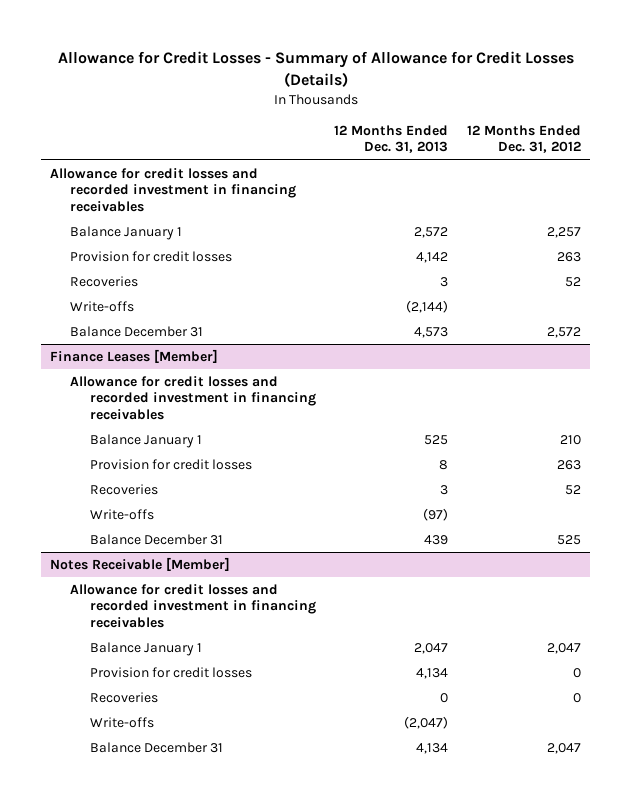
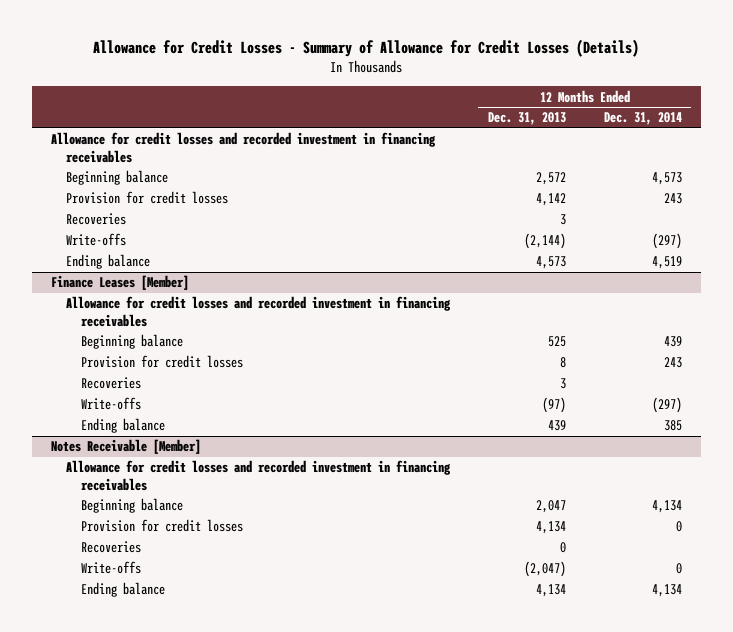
- | 12 Months Ended Dec. 31, 2013 | 12 Months Ended Dec. 31, 2012
+ | 12 Months Ended Dec. 31, 2013 | 12 Months Ended Dec. 31, 2014
- Balance January 1 | 2,572 | 2,257
+ Beginning balance | 2,572 | 4,573
- Balance December 31 | 4,573 | 2,572
+ Ending balance | 4,573 | 4,519
@ Finance Leases [Member]
- Balance January 1 | 525 | 210
+ Beginning balance | 525 | 439
- Balance December 31 | 439 | 525
+ Ending balance | 439 | 385
@ Notes Receivable [Member]
- Balance January 1 | 2,047 | 2,047
+ Beginning balance | 2,047 | 4,134
- Balance December 31 | 4,134 | 2,047
+ Ending balance | 4,134 | 4,134

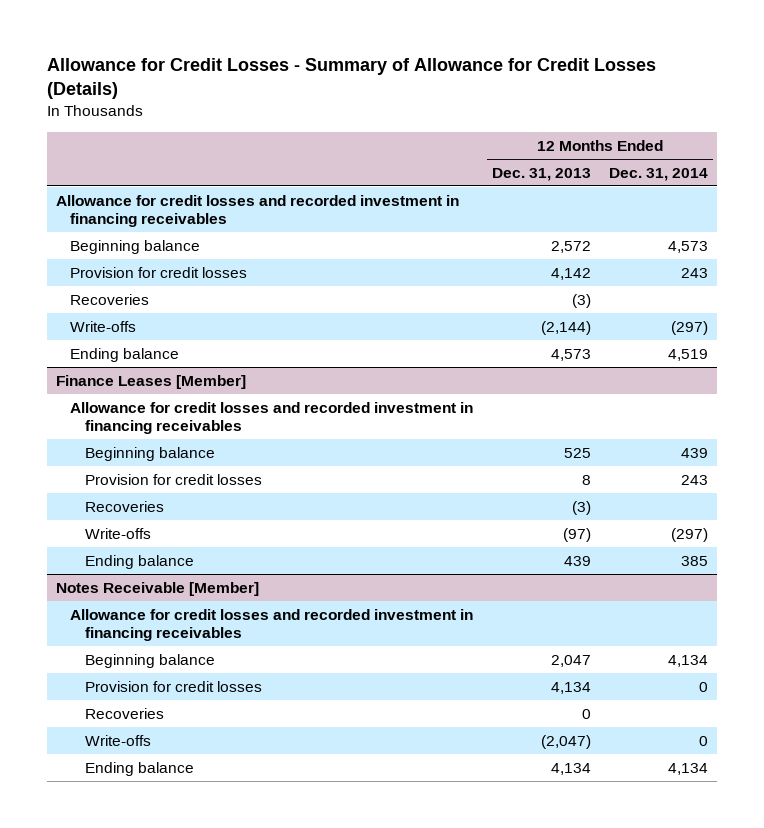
- Recoveries | 3 |
+ Recoveries | (3) |
@ Finance Leases [Member]
- Recoveries | 3 |
+ Recoveries | (3) |

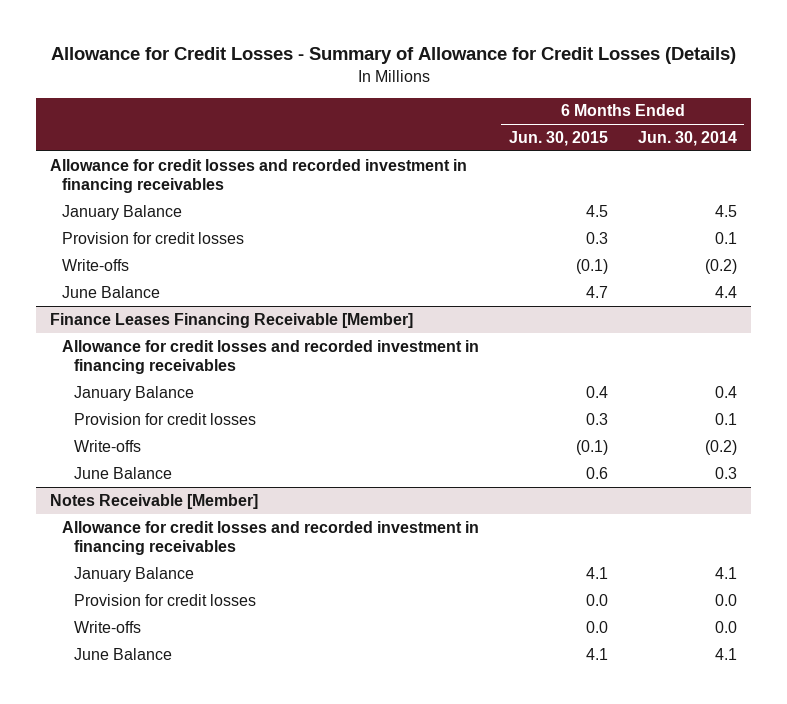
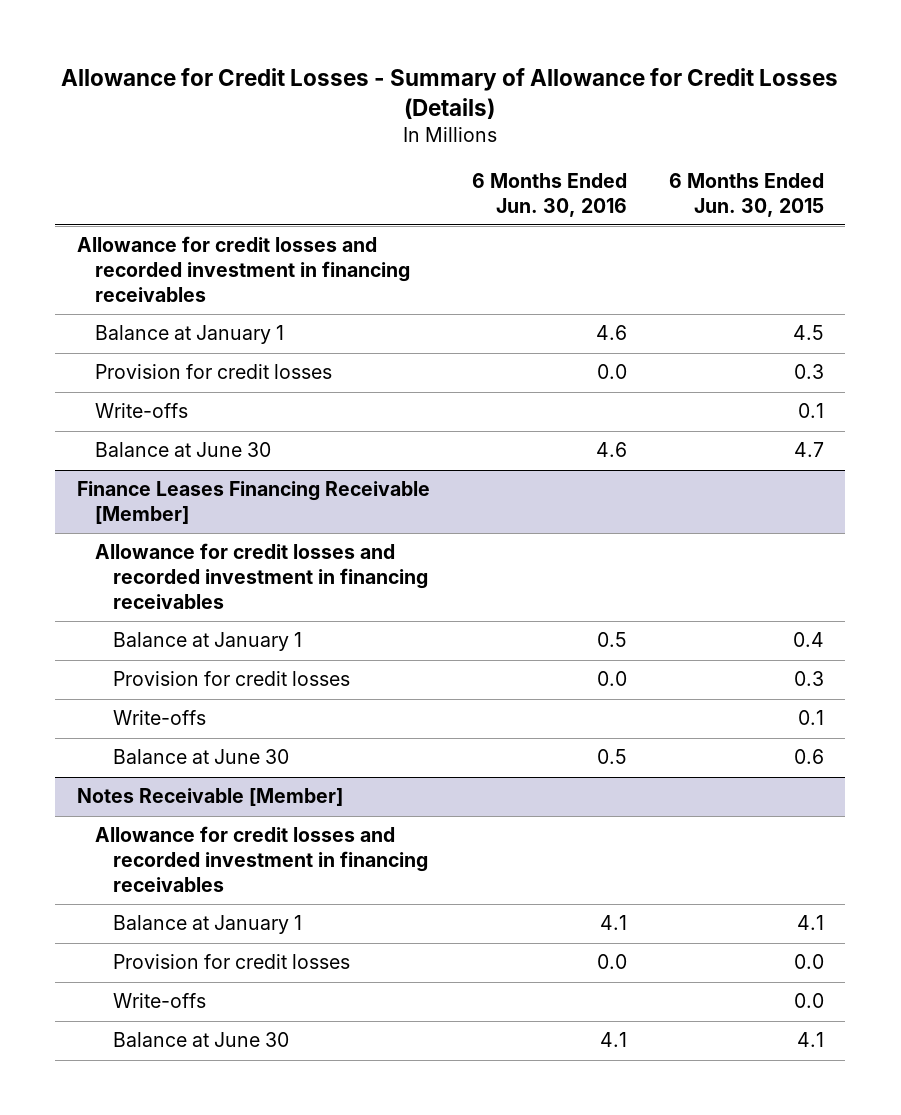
- | 6 Months Ended Jun. 30, 2015 | 6 Months Ended Jun. 30, 2014
+ | 6 Months Ended Jun. 30, 2016 | 6 Months Ended Jun. 30, 2015
- January Balance | 4.5 | 4.5
+ Balance at January 1 | 4.6 | 4.5
- Write-offs | (0.1) | (0.2)
- June Balance | 4.7 | 4.4
+ Write-offs | | 0.1
+ Balance at June 30 | 4.6 | 4.7
@ Finance Leases Financing Receivable [Member]
- January Balance | 0.4 | 0.4
+ Balance at January 1 | 0.5 | 0.4
- Write-offs | (0.1) | (0.2)
- June Balance | 0.6 | 0.3
+ Write-offs | | 0.1
+ Balance at June 30 | 0.5 | 0.6
@ Notes Receivable [Member]
- January Balance | 4.1 | 4.1
+ Balance at January 1 | 4.1 | 4.1
- June Balance | 4.1 | 4.1
+ Balance at June 30 | 4.1 | 4.1

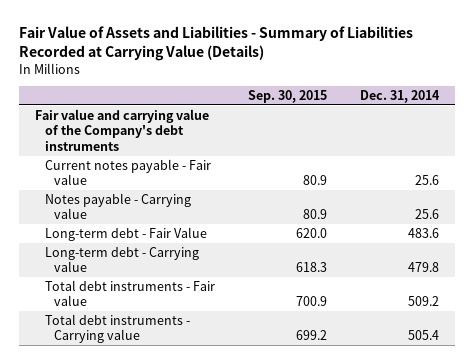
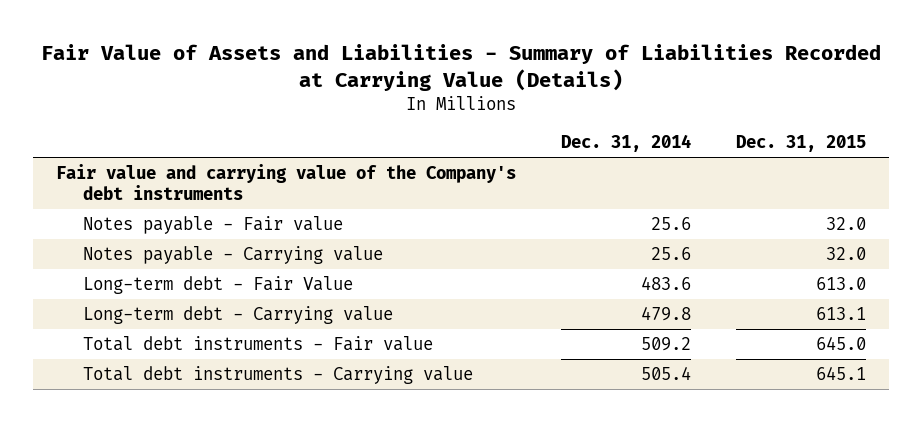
- | Sep. 30, 2015 | Dec. 31, 2014
+ | Dec. 31, 2014 | Dec. 31, 2015
- Current notes payable - Fair value | 80.9 | 25.6
+ Notes payable - Fair value | 25.6 | 32.0

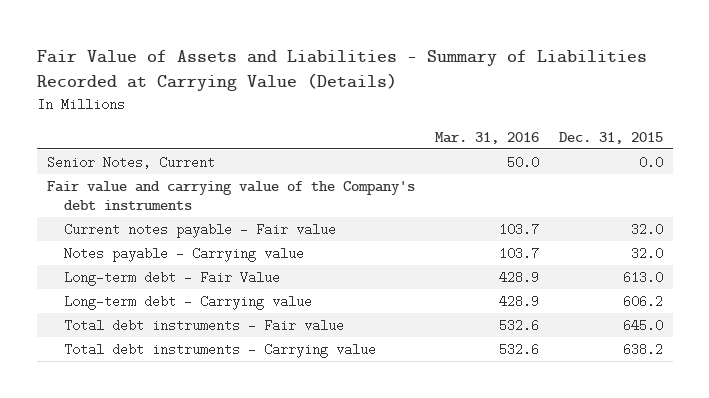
- | Dec. 31, 2014 | Dec. 31, 2015
+ | Mar. 31, 2016 | Dec. 31, 2015
+ Senior Notes, Current | 50.0 | 0.0
- Notes payable - Fair value | 25.6 | 32.0
+ Current notes payable - Fair value | 103.7 | 32.0
- Long-term debt - Carrying value | 479.8 | 613.1
+ Long-term debt - Carrying value | 428.9 | 606.2
- Total debt instruments - Carrying value | 505.4 | 645.1
+ Total debt instruments - Carrying value | 532.6 | 638.2

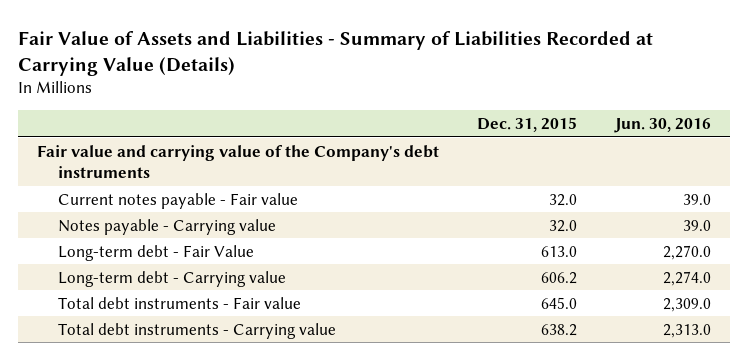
- | Mar. 31, 2016 | Dec. 31, 2015
+ | Dec. 31, 2015 | Jun. 30, 2016
- Senior Notes, Current | 50.0 | 0.0

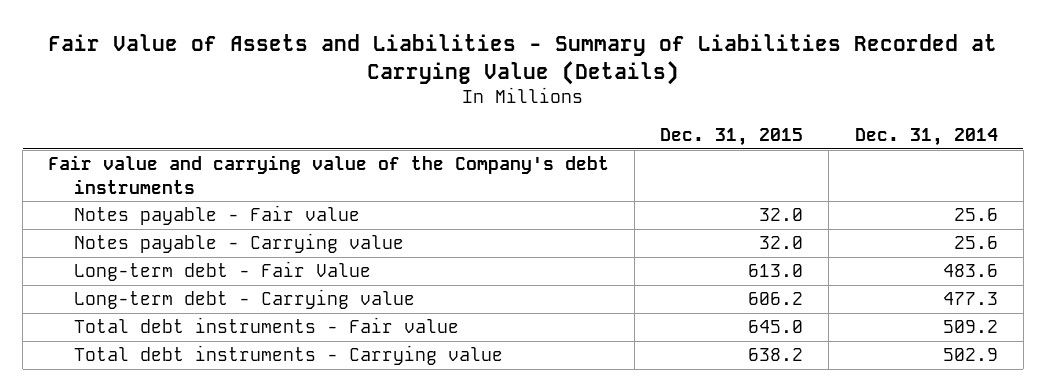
- | Dec. 31, 2015 | Jun. 30, 2016
+ | Dec. 31, 2015 | Dec. 31, 2014
- Current notes payable - Fair value | 32.0 | 39.0
+ Notes payable - Fair value | 32.0 | 25.6

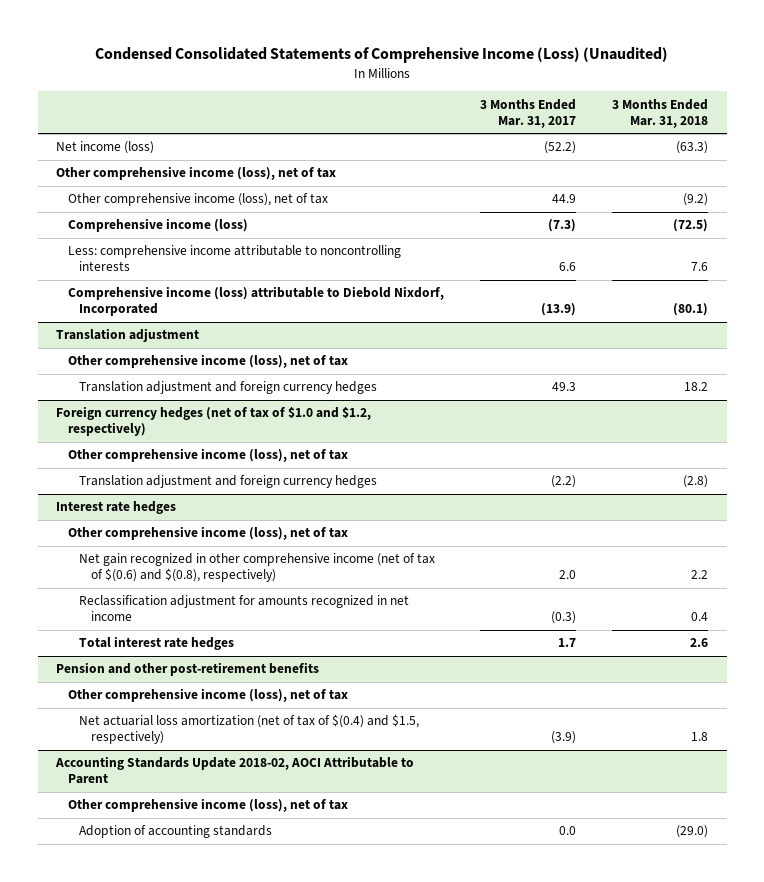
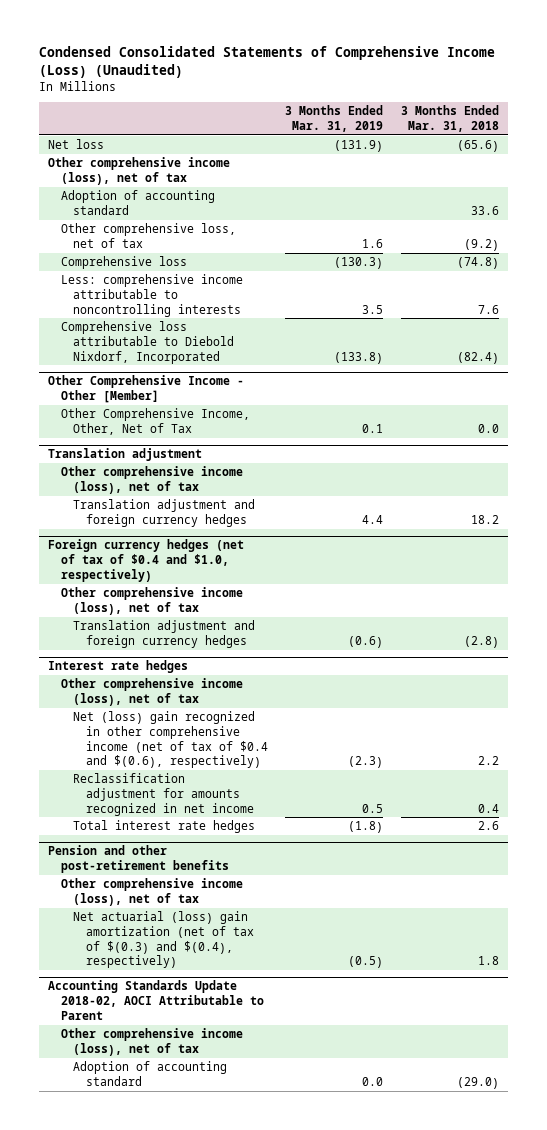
- | 3 Months Ended Mar. 31, 2017 | 3 Months Ended Mar. 31, 2018
+ | 3 Months Ended Mar. 31, 2019 | 3 Months Ended Mar. 31, 2018
- Net income (loss) | (52.2) | (63.3)
+ Net loss | (131.9) | (65.6)
- Other comprehensive income (loss), net of tax | 44.9 | (9.2)
- Comprehensive income (loss) | (7.3) | (72.5)
+ Adoption of accounting standard | | 33.6
+ Other comprehensive loss, net of tax | 1.6 | (9.2)
+ Comprehensive loss | (130.3) | (74.8)
- Comprehensive income (loss) attributable to Diebold Nixdorf, Incorporated | (13.9) | (80.1)
+ Comprehensive loss attributable to Diebold Nixdorf, Incorporated | (133.8) | (82.4)
+ Other Comprehensive Income - Other [Member]
+ Other Comprehensive Income, Other, Net of Tax | 0.1 | 0.0
- Foreign currency hedges (net of tax of $1.0 and $1.2, respectively)
+ Foreign currency hedges (net of tax of $0.4 and $1.0, respectively)
@ Interest rate hedges
- Net gain recognized in other comprehensive income (net of tax of $(0.6) and $(0.8), respectively) | 2.0 | 2.2
+ Net (loss) gain recognized in other comprehensive income (net of tax of $0.4 and $(0.6), respectively) | (2.3) | 2.2
@ Pension and other post-retirement benefits
- Net actuarial loss amortization (net of tax of $(0.4) and $1.5, respectively) | (3.9) | 1.8
+ Net actuarial (loss) gain amortization (net of tax of $(0.3) and $(0.4), respectively) | (0.5) | 1.8
@ Accounting Standards Update 2018-02, AOCI Attributable to Parent
- Adoption of accounting standards | 0.0 | (29.0)
+ Adoption of accounting standard | 0.0 | (29.0)

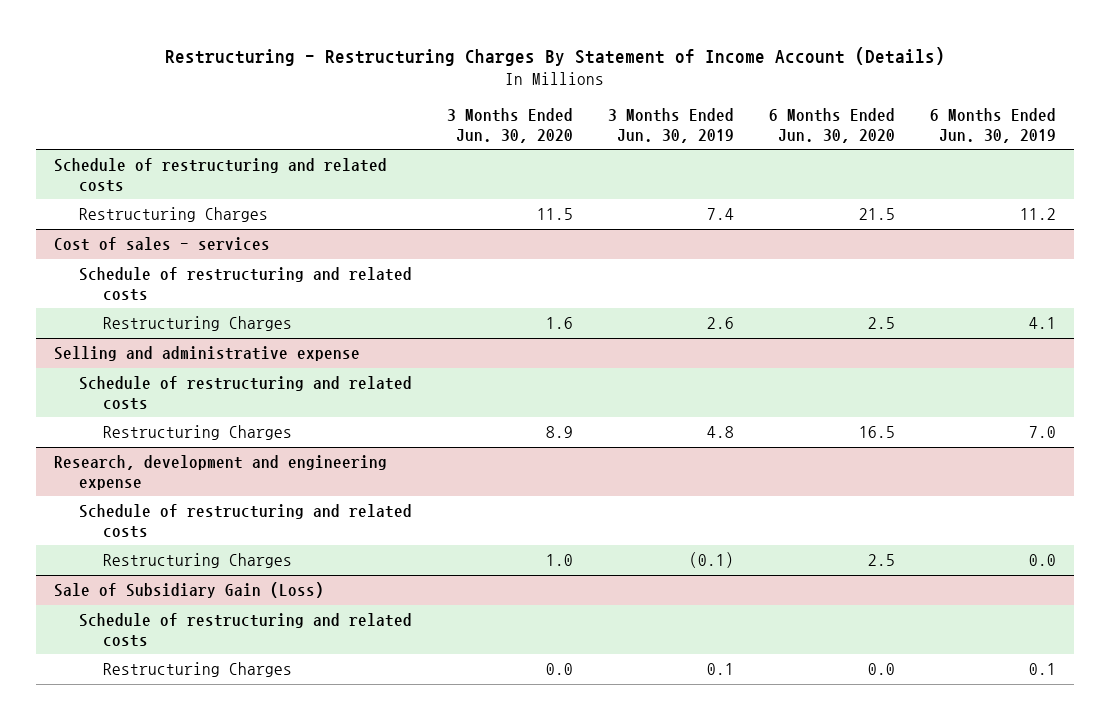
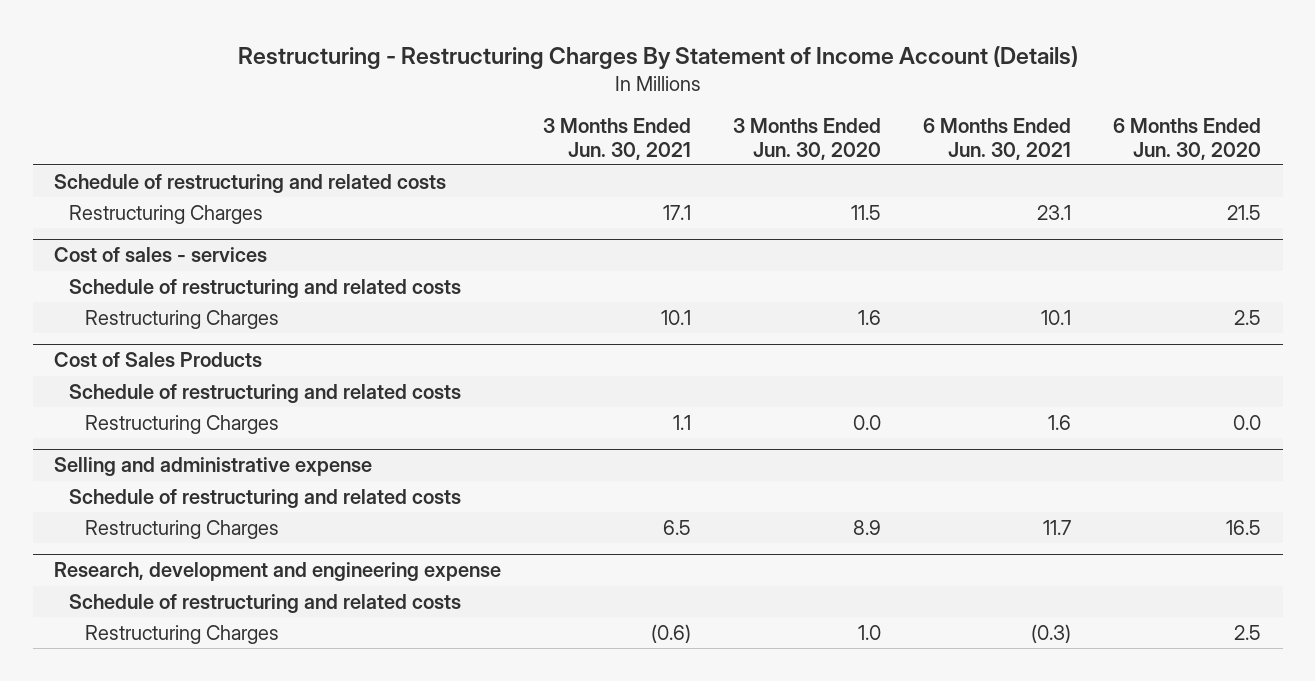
- | 3 Months Ended Jun. 30, 2020 | 3 Months Ended Jun. 30, 2019 | 6 Months Ended Jun. 30, 2020 | 6 Months Ended Jun. 30, 2019
+ | 3 Months Ended Jun. 30, 2021 | 3 Months Ended Jun. 30, 2020 | 6 Months Ended Jun. 30, 2021 | 6 Months Ended Jun. 30, 2020
+ Cost of Sales Products
+ Schedule of restructuring and related costs
+ Restructuring Charges | 1.1 | 0.0 | 1.6 | 0.0
- Sale of Subsidiary Gain (Loss)
- Schedule of restructuring and related costs
- Restructuring Charges | 0.0 | 0.1 | 0.0 | 0.1

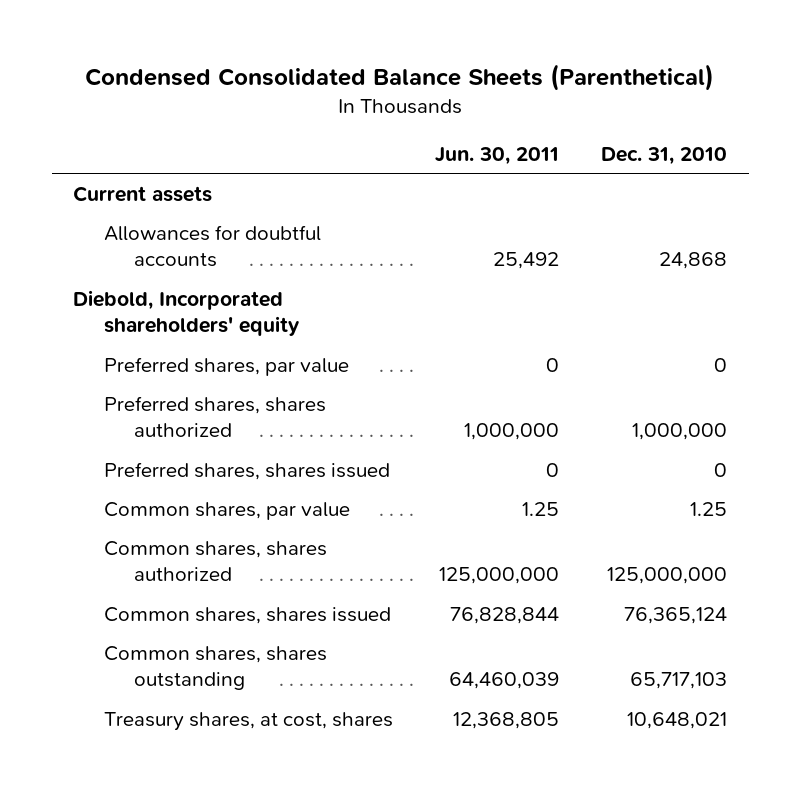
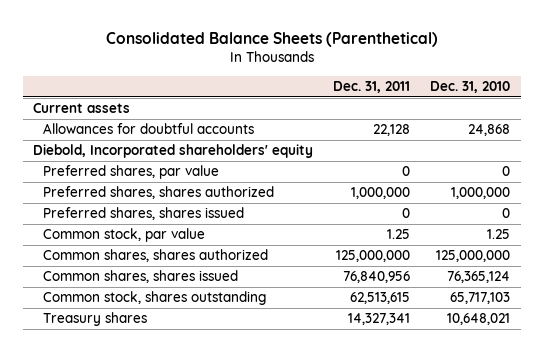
- Condensed Consolidated Balance Sheets (Parenthetical)
+ Consolidated Balance Sheets (Parenthetical)
- | Jun. 30, 2011 | Dec. 31, 2010
+ | Dec. 31, 2011 | Dec. 31, 2010
- Common shares, par value | 1.25 | 1.25
+ Common stock, par value | 1.25 | 1.25
- Common shares, shares outstanding | 64,460,039 | 65,717,103
- Treasury shares, at cost, shares | 12,368,805 | 10,648,021
+ Common stock, shares outstanding | 62,513,615 | 65,717,103
+ Treasury shares | 14,327,341 | 10,648,021

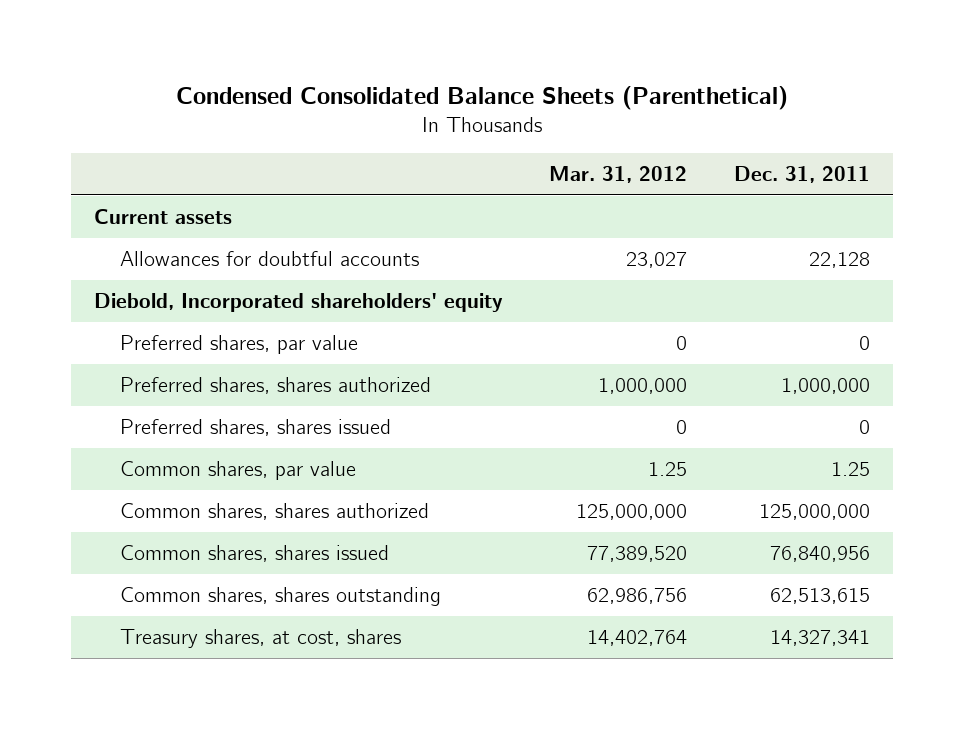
- Consolidated Balance Sheets (Parenthetical)
+ Condensed Consolidated Balance Sheets (Parenthetical)
- | Dec. 31, 2011 | Dec. 31, 2010
+ | Mar. 31, 2012 | Dec. 31, 2011
- Common stock, par value | 1.25 | 1.25
+ Common shares, par value | 1.25 | 1.25
- Common stock, shares outstanding | 62,513,615 | 65,717,103
- Treasury shares | 14,327,341 | 10,648,021
+ Common shares, shares outstanding | 62,986,756 | 62,513,615
+ Treasury shares, at cost, shares | 14,402,764 | 14,327,341

